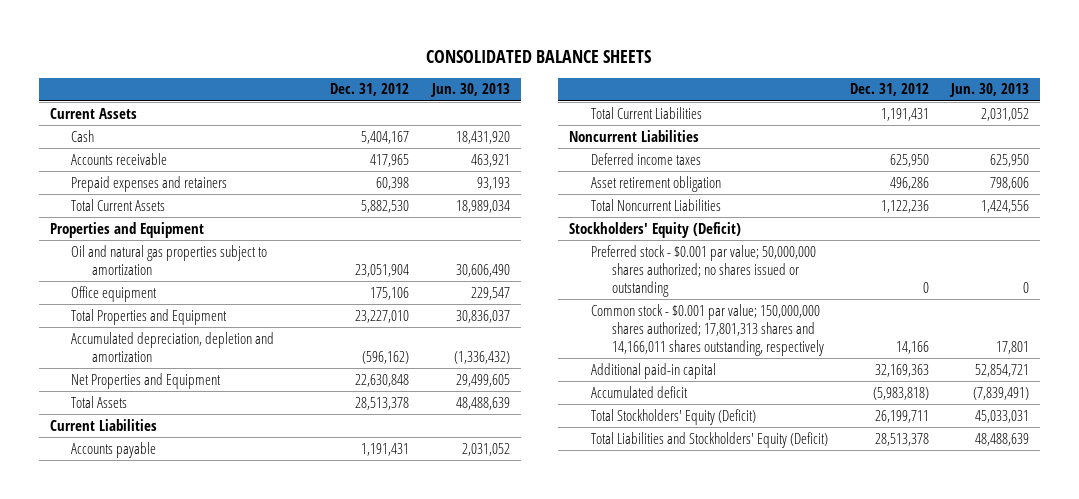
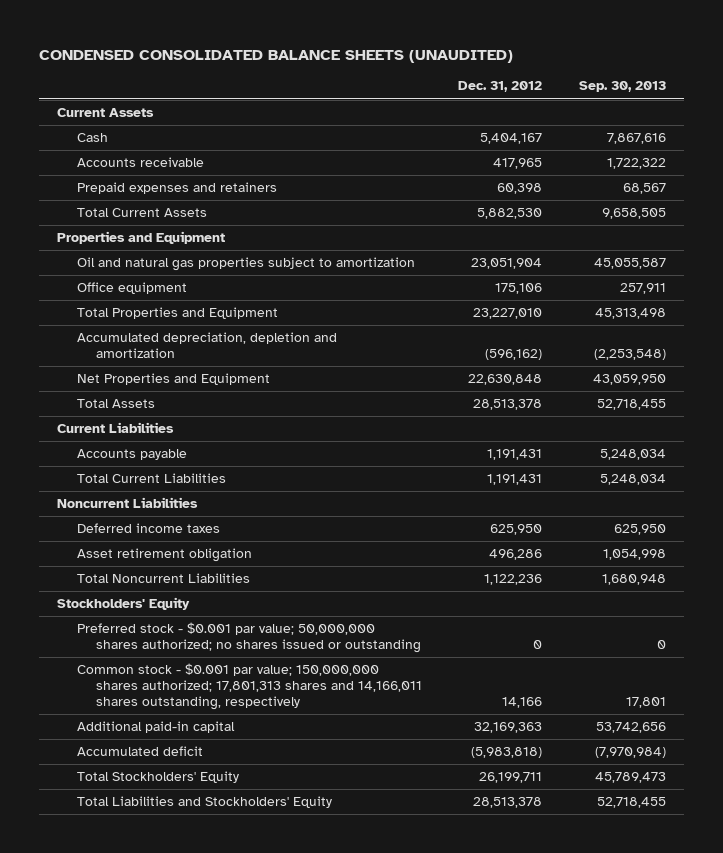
- CONSOLIDATED BALANCE SHEETS
+ CONDENSED CONSOLIDATED BALANCE SHEETS (UNAUDITED)
- | Dec. 31, 2012 | Jun. 30, 2013
+ | Dec. 31, 2012 | Sep. 30, 2013
- Stockholders' Equity (Deficit)
+ Stockholders' Equity
- Total Stockholders' Equity (Deficit) | 26,199,711 | 45,033,031
- Total Liabilities and Stockholders' Equity (Deficit) | 28,513,378 | 48,488,639
+ Total Stockholders' Equity | 26,199,711 | 45,789,473
+ Total Liabilities and Stockholders' Equity | 28,513,378 | 52,718,455

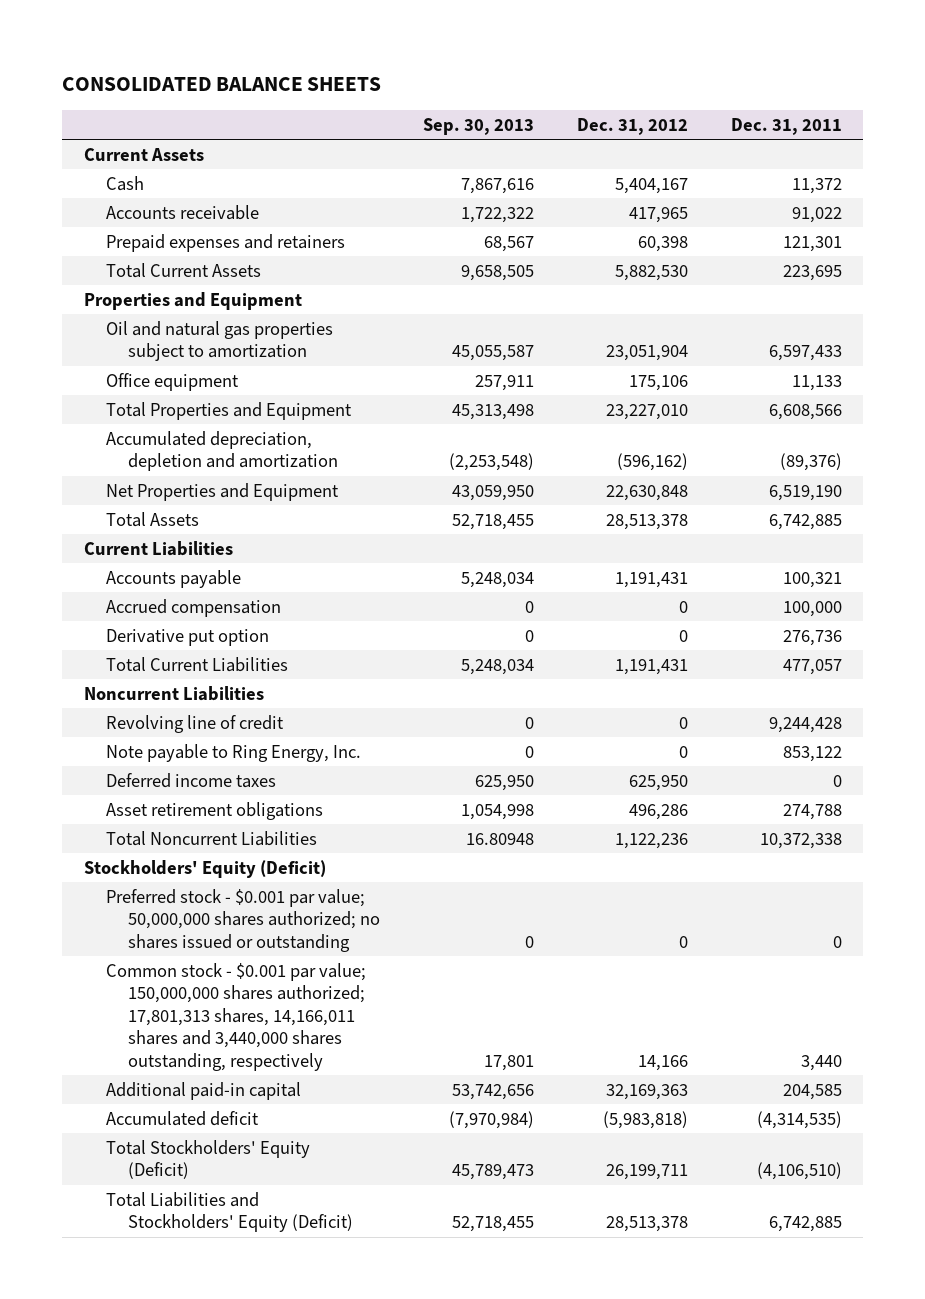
- CONDENSED CONSOLIDATED BALANCE SHEETS (UNAUDITED)
+ CONSOLIDATED BALANCE SHEETS
- | Dec. 31, 2012 | Sep. 30, 2013
+ | Sep. 30, 2013 | Dec. 31, 2012 | Dec. 31, 2011
+ Accrued compensation | 0 | 0 | 100,000
+ Derivative put option | 0 | 0 | 276,736
+ Revolving line of credit | 0 | 0 | 9,244,428
+ Note payable to Ring Energy, Inc. | 0 | 0 | 853,122
- Asset retirement obligation | 496,286 | 1,054,998
- Total Noncurrent Liabilities | 1,122,236 | 1,680,948
- Stockholders' Equity
+ Asset retirement obligations | 1,054,998 | 496,286 | 274,788
+ Total Noncurrent Liabilities | 16.80948 | 1,122,236 | 10,372,338
+ Stockholders' Equity (Deficit)
- Common stock - $0.001 par value; 150,000,000 shares authorized; 17,801,313 shares and 14,166,011 shares outstanding, respectively | 14,166 | 17,801
+ Common stock - $0.001 par value; 150,000,000 shares authorized; 17,801,313 shares, 14,166,011 shares and 3,440,000 shares outstanding, respectively | 17,801 | 14,166 | 3,440
- Total Stockholders' Equity | 26,199,711 | 45,789,473
- Total Liabilities and Stockholders' Equity | 28,513,378 | 52,718,455
+ Total Stockholders' Equity (Deficit) | 45,789,473 | 26,199,711 | (4,106,510)
+ Total Liabilities and Stockholders' Equity (Deficit) | 52,718,455 | 28,513,378 | 6,742,885

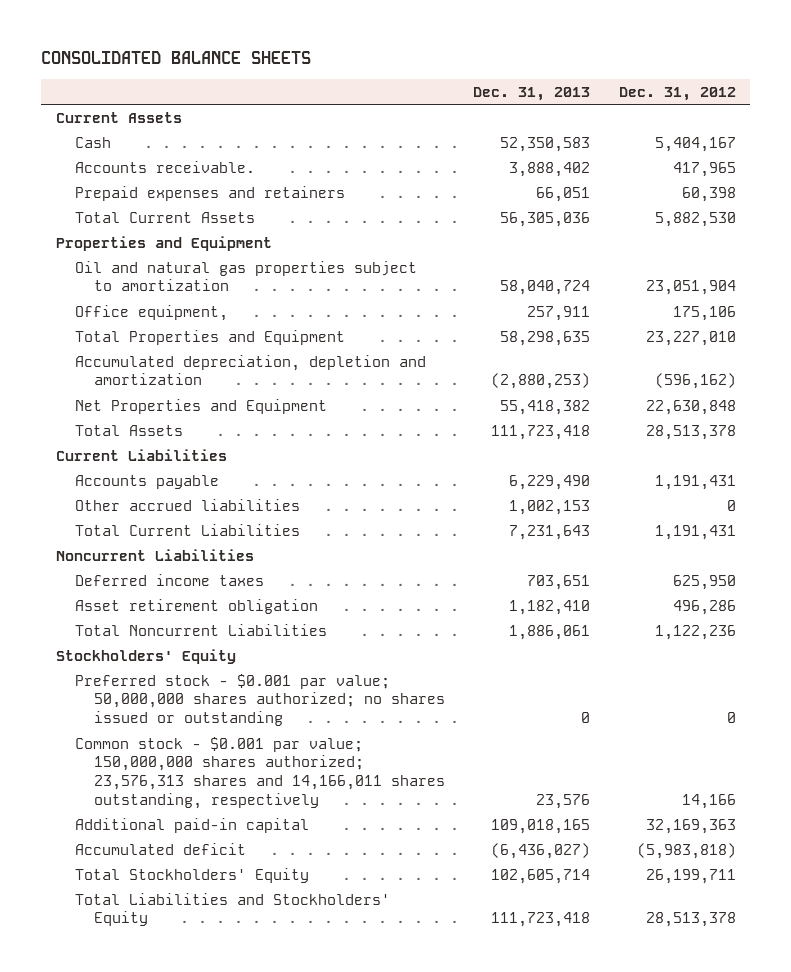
- | Sep. 30, 2013 | Dec. 31, 2012 | Dec. 31, 2011
+ | Dec. 31, 2013 | Dec. 31, 2012
- Accounts receivable | 1,722,322 | 417,965 | 91,022
+ Accounts receivable. | 3,888,402 | 417,965
- Office equipment | 257,911 | 175,106 | 11,133
+ Office equipment, | 257,911 | 175,106
- Accrued compensation | 0 | 0 | 100,000
- Derivative put option | 0 | 0 | 276,736
+ Other accrued liabilities | 1,002,153 | 0
- Revolving line of credit | 0 | 0 | 9,244,428
- Note payable to Ring Energy, Inc. | 0 | 0 | 853,122
- Asset retirement obligations | 1,054,998 | 496,286 | 274,788
+ Asset retirement obligation | 1,182,410 | 496,286
- Stockholders' Equity (Deficit)
+ Stockholders' Equity
- Common stock - $0.001 par value; 150,000,000 shares authorized; 17,801,313 shares, 14,166,011 shares and 3,440,000 shares outstanding, respectively | 17,801 | 14,166 | 3,440
+ Common stock - $0.001 par value; 150,000,000 shares authorized; 23,576,313 shares and 14,166,011 shares outstanding, respectively | 23,576 | 14,166
- Total Stockholders' Equity (Deficit) | 45,789,473 | 26,199,711 | (4,106,510)
- Total Liabilities and Stockholders' Equity (Deficit) | 52,718,455 | 28,513,378 | 6,742,885
+ Total Stockholders' Equity | 102,605,714 | 26,199,711
+ Total Liabilities and Stockholders' Equity | 111,723,418 | 28,513,378

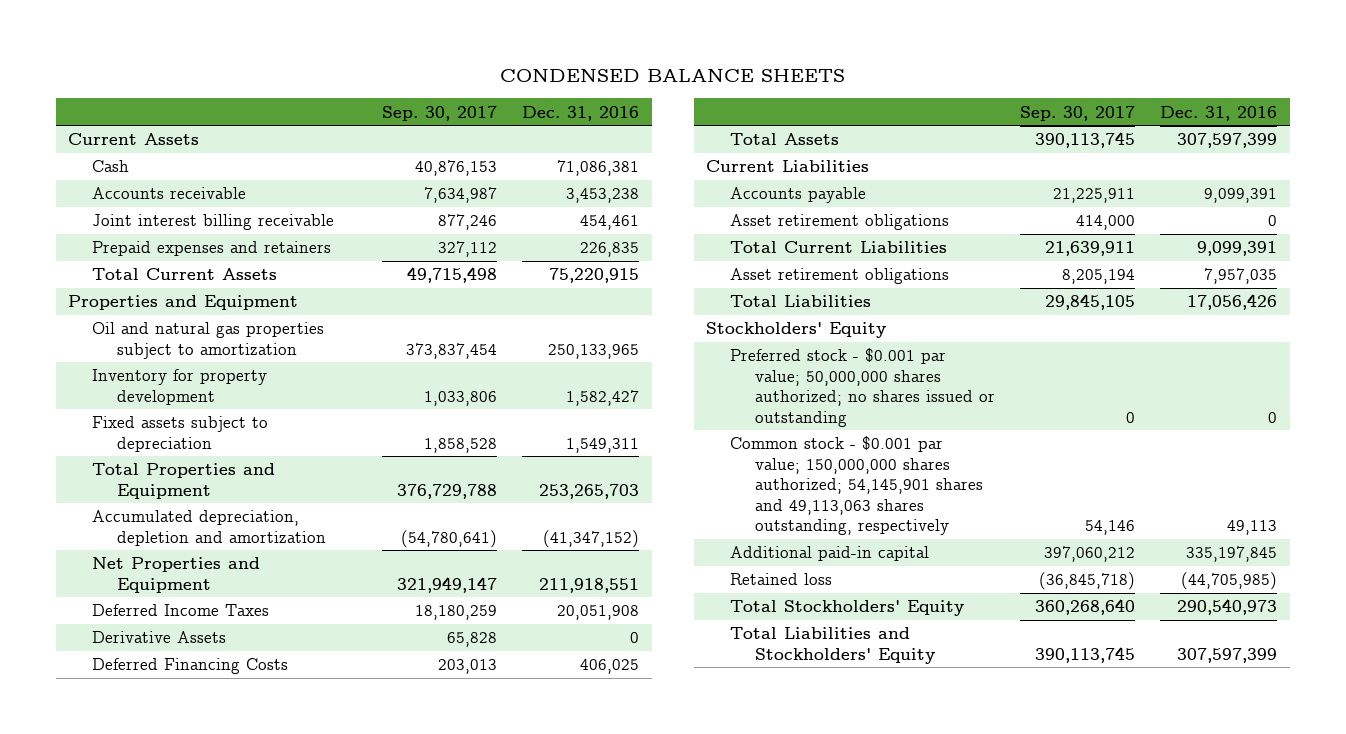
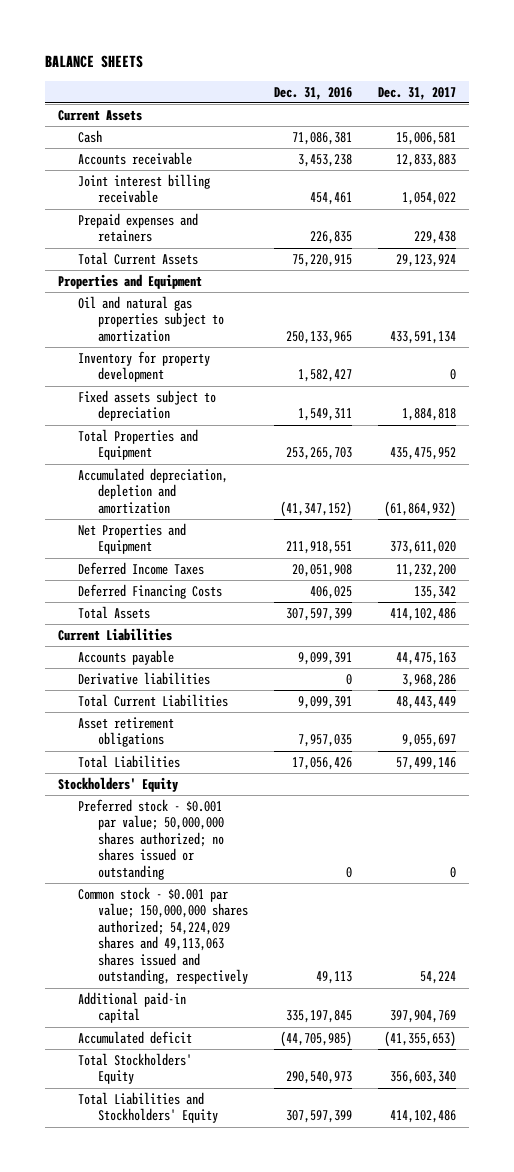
- CONDENSED BALANCE SHEETS
+ BALANCE SHEETS
- | Sep. 30, 2017 | Dec. 31, 2016
+ | Dec. 31, 2016 | Dec. 31, 2017
- Derivative Assets | 65,828 | 0
- Asset retirement obligations | 414,000 | 0
+ Derivative liabilities | 0 | 3,968,286
- Common stock - $0.001 par value; 150,000,000 shares authorized; 54,145,901 shares and 49,113,063 shares outstanding, respectively | 54,146 | 49,113
+ Common stock - $0.001 par value; 150,000,000 shares authorized; 54,224,029 shares and 49,113,063 shares issued and outstanding, respectively | 49,113 | 54,224
- Retained loss | (36,845,718) | (44,705,985)
+ Accumulated deficit | (44,705,985) | (41,355,653)

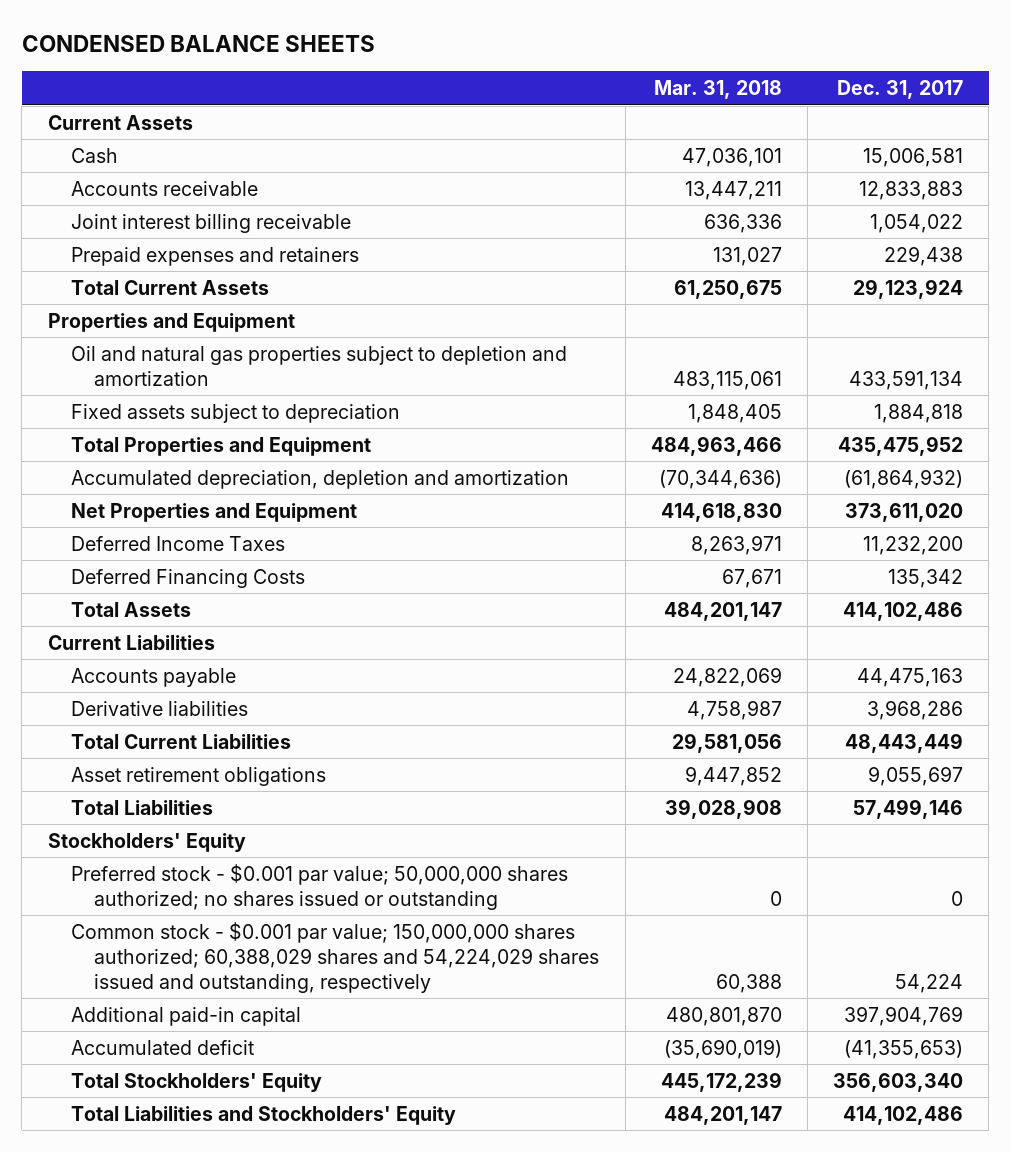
- BALANCE SHEETS
+ CONDENSED BALANCE SHEETS
- | Dec. 31, 2016 | Dec. 31, 2017
+ | Mar. 31, 2018 | Dec. 31, 2017
- Oil and natural gas properties subject to amortization | 250,133,965 | 433,591,134
- Inventory for property development | 1,582,427 | 0
+ Oil and natural gas properties subject to depletion and amortization | 483,115,061 | 433,591,134
- Common stock - $0.001 par value; 150,000,000 shares authorized; 54,224,029 shares and 49,113,063 shares issued and outstanding, respectively | 49,113 | 54,224
+ Common stock - $0.001 par value; 150,000,000 shares authorized; 60,388,029 shares and 54,224,029 shares issued and outstanding, respectively | 60,388 | 54,224

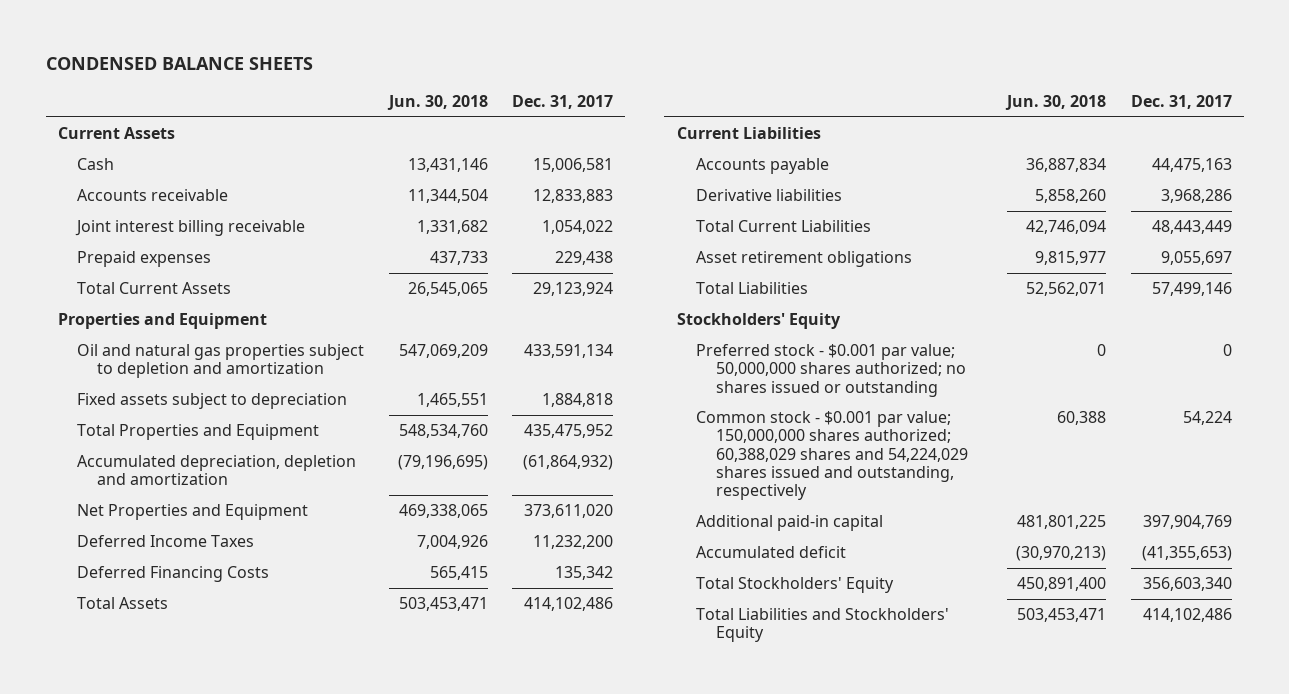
- | Mar. 31, 2018 | Dec. 31, 2017
+ | Jun. 30, 2018 | Dec. 31, 2017
- Prepaid expenses and retainers | 131,027 | 229,438
+ Prepaid expenses | 437,733 | 229,438

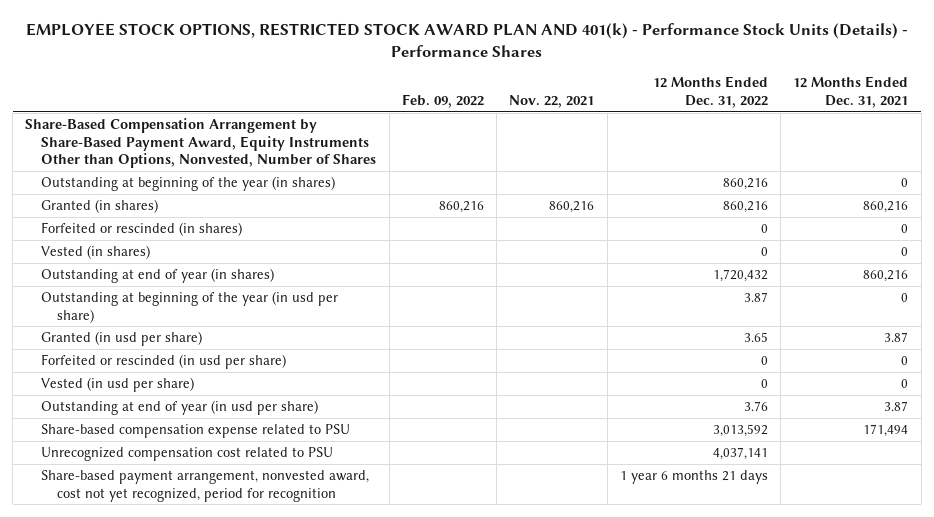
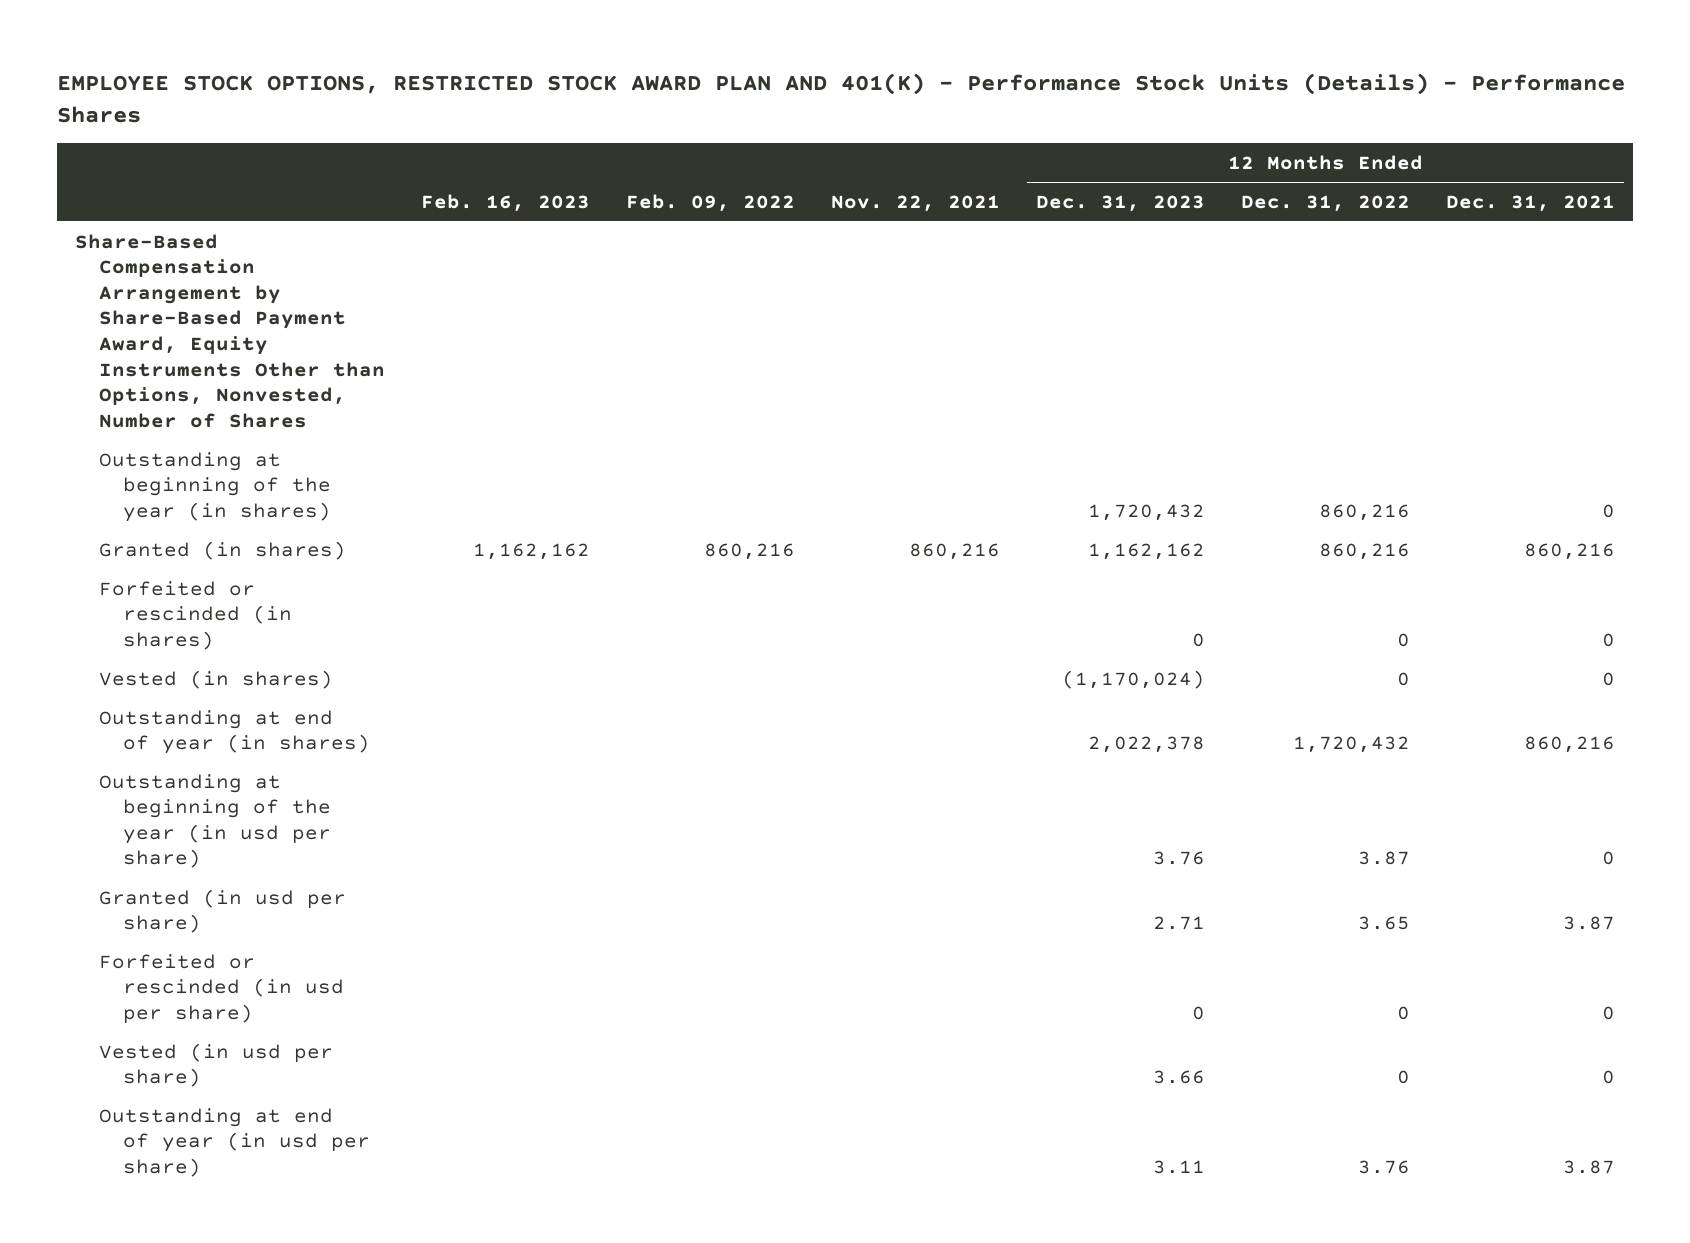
- EMPLOYEE STOCK OPTIONS, RESTRICTED STOCK AWARD PLAN AND 401(k) - Performance Stock Units (Details) - Performance Shares
+ EMPLOYEE STOCK OPTIONS, RESTRICTED STOCK AWARD PLAN AND 401(K) - Performance Stock Units (Details) - Performance Shares
- | Feb. 09, 2022 | Nov. 22, 2021 | 12 Months Ended Dec. 31, 2022 | 12 Months Ended Dec. 31, 2021
+ | Feb. 16, 2023 | Feb. 09, 2022 | Nov. 22, 2021 | 12 Months Ended Dec. 31, 2023 | 12 Months Ended Dec. 31, 2022 | 12 Months Ended Dec. 31, 2021
- Share-based compensation expense related to PSU | | | 3,013,592 | 171,494
- Unrecognized compensation cost related to PSU | | | 4,037,141 |
- Share-based payment arrangement, nonvested award, cost not yet recognized, period for recognition | | | 1 year 6 months 21 days |

